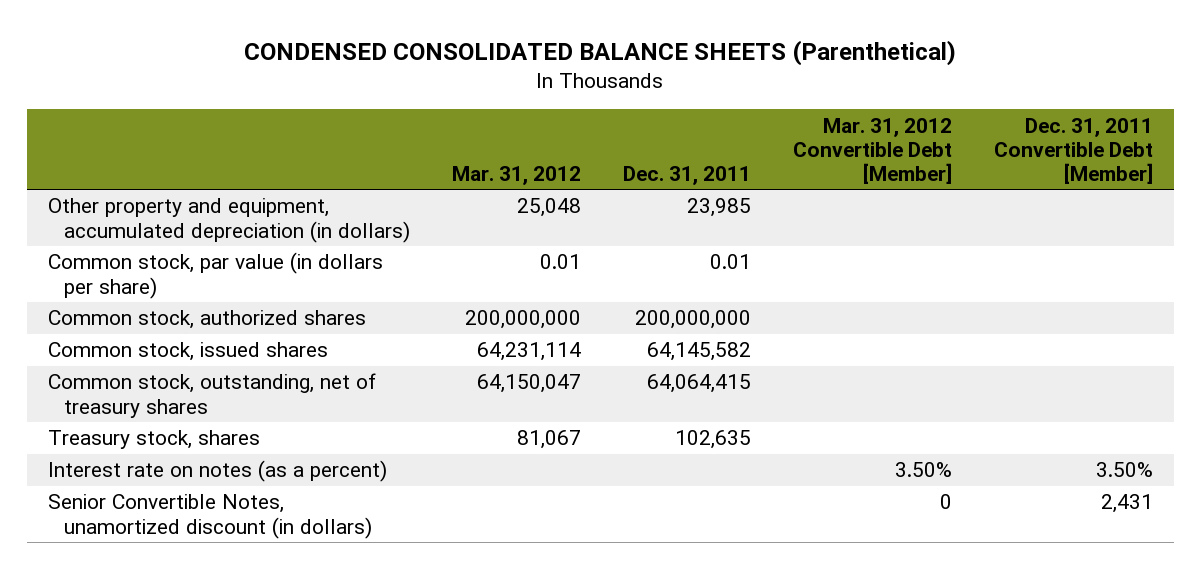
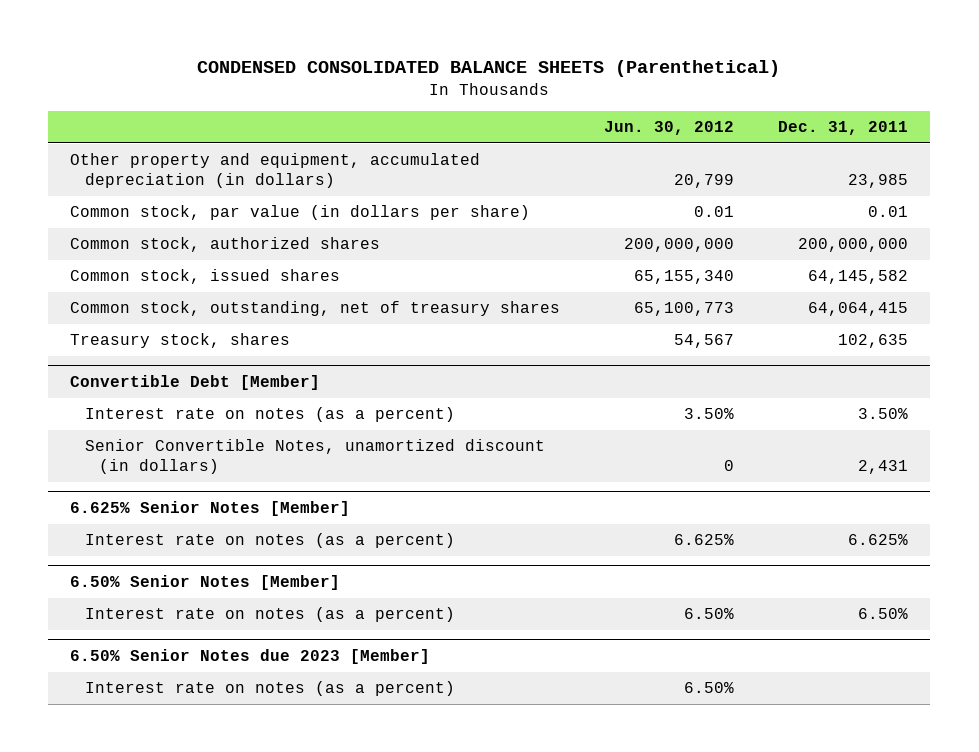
- | Mar. 31, 2012 | Dec. 31, 2011 | Mar. 31, 2012 Convertible Debt [Member] | Dec. 31, 2011 Convertible Debt [Member]
+ | Jun. 30, 2012 | Dec. 31, 2011
+ Convertible Debt [Member]
+ Interest rate on notes (as a percent) | 3.50% | 3.50%
+ Senior Convertible Notes, unamortized discount (in dollars) | 0 | 2,431
+ 6.625% Senior Notes [Member]
+ Interest rate on notes (as a percent) | 6.625% | 6.625%
+ 6.50% Senior Notes [Member]
+ Interest rate on notes (as a percent) | 6.50% | 6.50%
+ 6.50% Senior Notes due 2023 [Member]
- Senior Convertible Notes, unamortized discount (in dollars) | | | 0 | 2,431

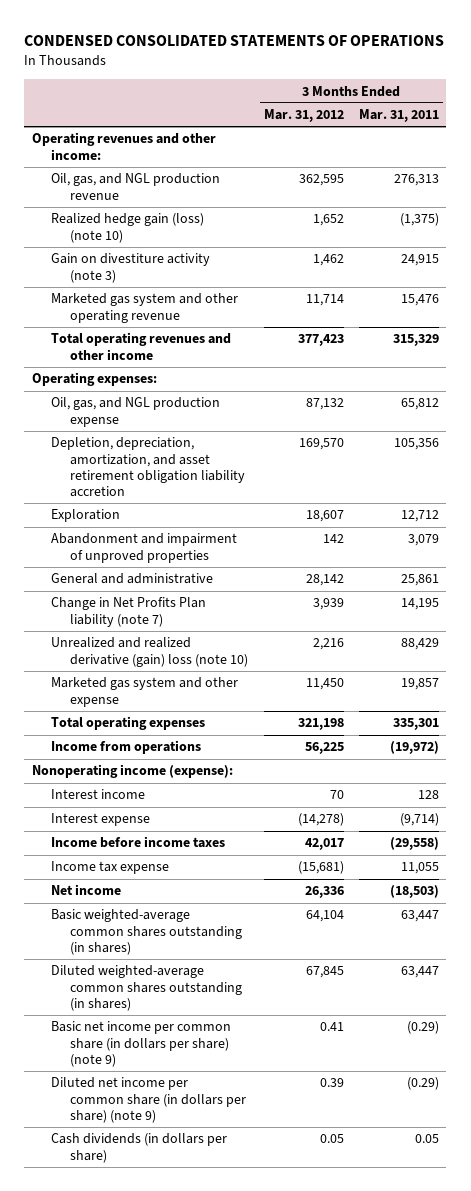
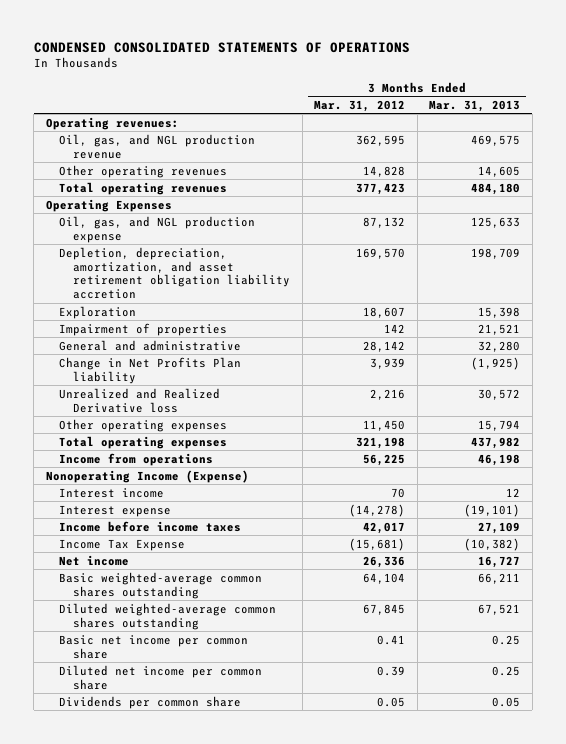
- | 3 Months Ended Mar. 31, 2012 | 3 Months Ended Mar. 31, 2011
+ | 3 Months Ended Mar. 31, 2012 | 3 Months Ended Mar. 31, 2013
- Operating revenues and other income:
+ Operating revenues:
- Realized hedge gain (loss) (note 10) | 1,652 | (1,375)
- Gain on divestiture activity (note 3) | 1,462 | 24,915
- Marketed gas system and other operating revenue | 11,714 | 15,476
- Total operating revenues and other income | 377,423 | 315,329
- Operating expenses:
+ Other operating revenues | 14,828 | 14,605
+ Total operating revenues | 377,423 | 484,180
+ Operating Expenses
- Abandonment and impairment of unproved properties | 142 | 3,079
+ Impairment of properties | 142 | 21,521
- Change in Net Profits Plan liability (note 7) | 3,939 | 14,195
- Unrealized and realized derivative (gain) loss (note 10) | 2,216 | 88,429
- Marketed gas system and other expense | 11,450 | 19,857
+ Change in Net Profits Plan liability | 3,939 | (1,925)
+ Unrealized and Realized Derivative loss | 2,216 | 30,572
+ Other operating expenses | 11,450 | 15,794
- Nonoperating income (expense):
+ Nonoperating Income (Expense)
- Income tax expense | (15,681) | 11,055
+ Income Tax Expense | (15,681) | (10,382)
- Basic weighted-average common shares outstanding (in shares) | 64,104 | 63,447
- Diluted weighted-average common shares outstanding (in shares) | 67,845 | 63,447
- Basic net income per common share (in dollars per share) (note 9) | 0.41 | (0.29)
- Diluted net income per common share (in dollars per share) (note 9) | 0.39 | (0.29)
- Cash dividends (in dollars per share) | 0.05 | 0.05
+ Basic weighted-average common shares outstanding | 64,104 | 66,211
+ Diluted weighted-average common shares outstanding | 67,845 | 67,521
+ Basic net income per common share | 0.41 | 0.25
+ Diluted net income per common share | 0.39 | 0.25
+ Dividends per common share | 0.05 | 0.05

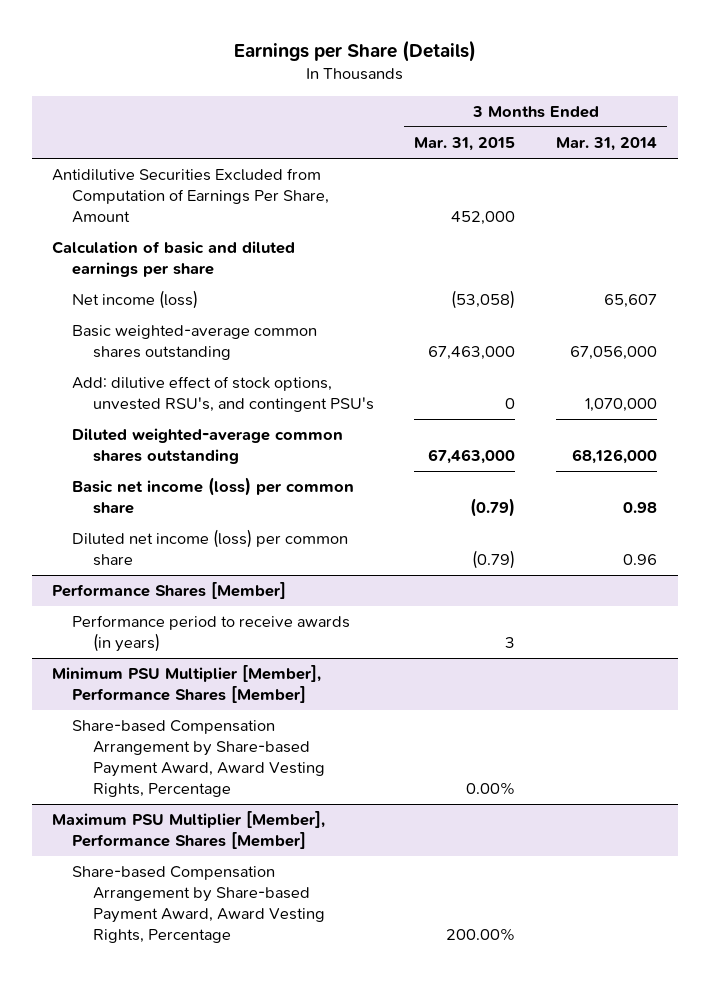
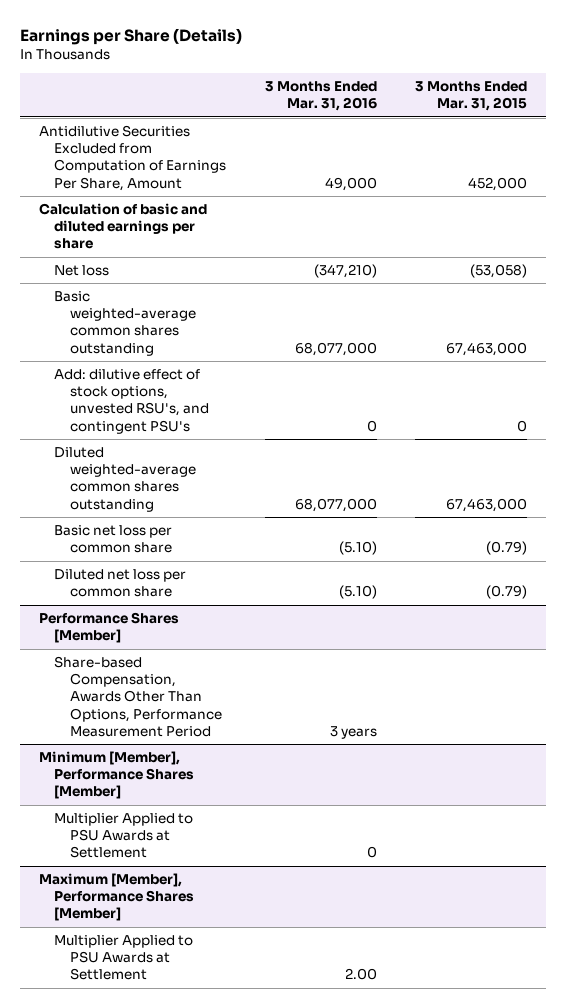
- | 3 Months Ended Mar. 31, 2015 | 3 Months Ended Mar. 31, 2014
+ | 3 Months Ended Mar. 31, 2016 | 3 Months Ended Mar. 31, 2015
- Net income (loss) | (53,058) | 65,607
+ Net loss | (347,210) | (53,058)
- Basic net income (loss) per common share | (0.79) | 0.98
- Diluted net income (loss) per common share | (0.79) | 0.96
+ Basic net loss per common share | (5.10) | (0.79)
+ Diluted net loss per common share | (5.10) | (0.79)
@ Performance Shares [Member]
- Performance period to receive awards (in years) | 3 |
- Minimum PSU Multiplier [Member], Performance Shares [Member]
- Share-based Compensation Arrangement by Share-based Payment Award, Award Vesting Rights, Percentage | 0.00% |
- Maximum PSU Multiplier [Member], Performance Shares [Member]
- Share-based Compensation Arrangement by Share-based Payment Award, Award Vesting Rights, Percentage | 200.00% |
@ Performance Shares [Member]
+ Share-based Compensation, Awards Other Than Options, Performance Measurement Period | 3 years |
+ Minimum [Member], Performance Shares [Member]
+ Multiplier Applied to PSU Awards at Settlement | 0 |
+ Maximum [Member], Performance Shares [Member]
+ Multiplier Applied to PSU Awards at Settlement | 2.00 |

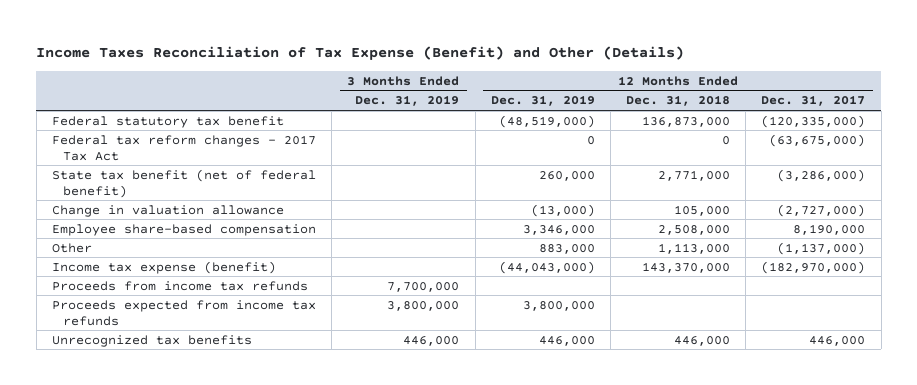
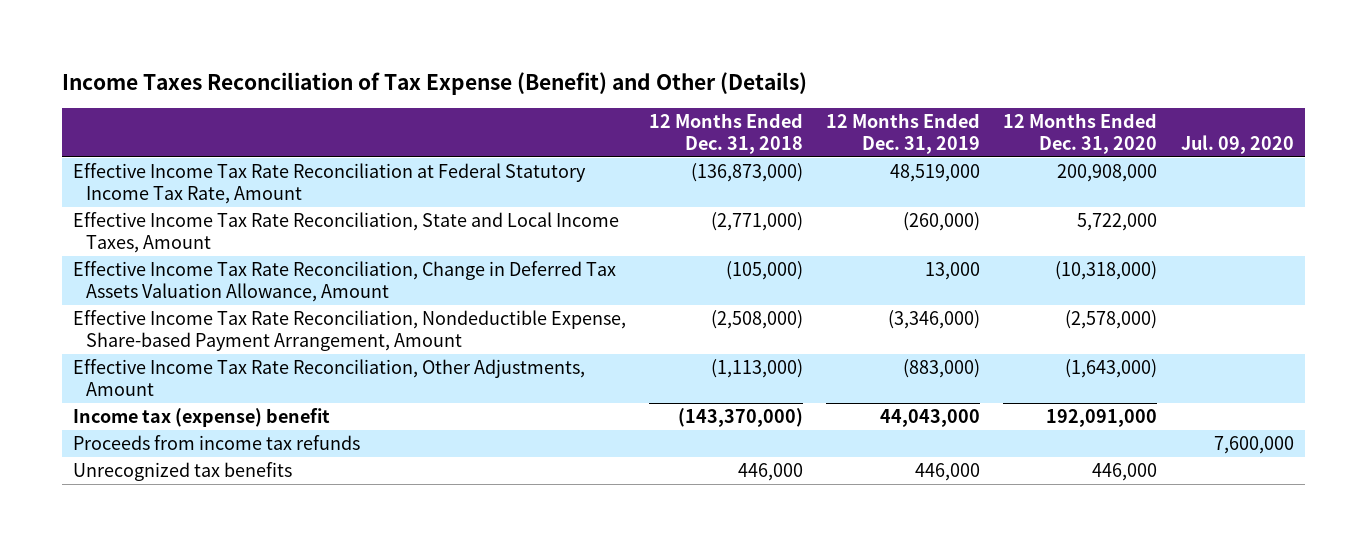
- | 3 Months Ended Dec. 31, 2019 | 12 Months Ended Dec. 31, 2019 | 12 Months Ended Dec. 31, 2018 | 12 Months Ended Dec. 31, 2017
+ | 12 Months Ended Dec. 31, 2018 | 12 Months Ended Dec. 31, 2019 | 12 Months Ended Dec. 31, 2020 | Jul. 09, 2020
- Federal statutory tax benefit | | (48,519,000) | 136,873,000 | (120,335,000)
- Federal tax reform changes - 2017 Tax Act | | 0 | 0 | (63,675,000)
- State tax benefit (net of federal benefit) | | 260,000 | 2,771,000 | (3,286,000)
- Change in valuation allowance | | (13,000) | 105,000 | (2,727,000)
- Employee share-based compensation | | 3,346,000 | 2,508,000 | 8,190,000
- Other | | 883,000 | 1,113,000 | (1,137,000)
- Income tax expense (benefit) | | (44,043,000) | 143,370,000 | (182,970,000)
+ Effective Income Tax Rate Reconciliation at Federal Statutory Income Tax Rate, Amount | (136,873,000) | 48,519,000 | 200,908,000 |
+ Effective Income Tax Rate Reconciliation, State and Local Income Taxes, Amount | (2,771,000) | (260,000) | 5,722,000 |
+ Effective Income Tax Rate Reconciliation, Change in Deferred Tax Assets Valuation Allowance, Amount | (105,000) | 13,000 | (10,318,000) |
+ Effective Income Tax Rate Reconciliation, Nondeductible Expense, Share-based Payment Arrangement, Amount | (2,508,000) | (3,346,000) | (2,578,000) |
+ Effective Income Tax Rate Reconciliation, Other Adjustments, Amount | (1,113,000) | (883,000) | (1,643,000) |
+ Income tax (expense) benefit | (143,370,000) | 44,043,000 | 192,091,000 |
- Proceeds expected from income tax refunds | 3,800,000 | 3,800,000 | |

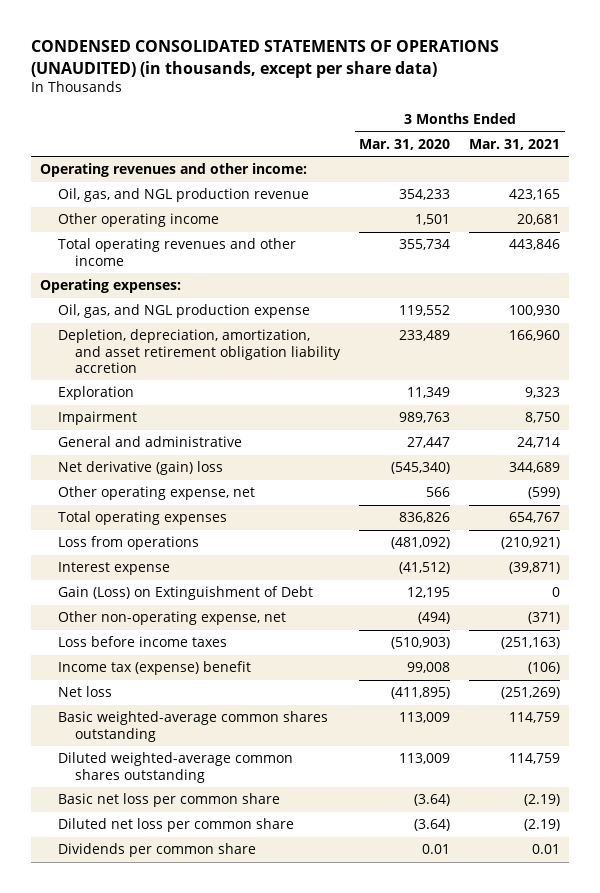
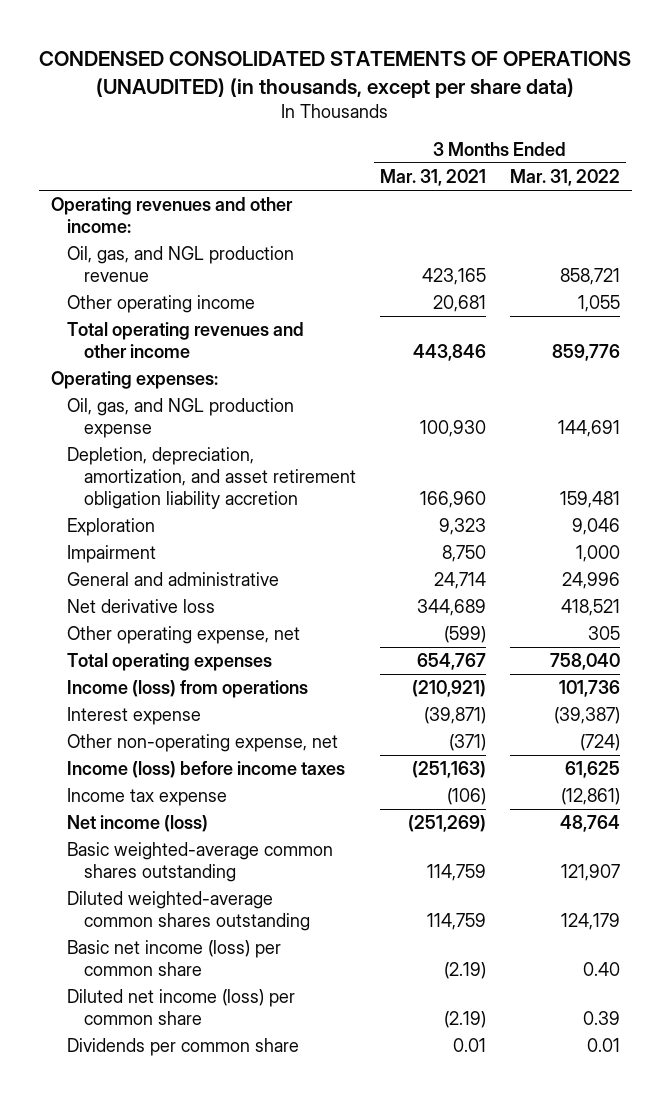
- | 3 Months Ended Mar. 31, 2020 | 3 Months Ended Mar. 31, 2021
+ | 3 Months Ended Mar. 31, 2021 | 3 Months Ended Mar. 31, 2022
- Net derivative (gain) loss | (545,340) | 344,689
+ Net derivative loss | 344,689 | 418,521
- Loss from operations | (481,092) | (210,921)
+ Income (loss) from operations | (210,921) | 101,736
- Gain (Loss) on Extinguishment of Debt | 12,195 | 0
- Loss before income taxes | (510,903) | (251,163)
- Income tax (expense) benefit | 99,008 | (106)
- Net loss | (411,895) | (251,269)
+ Income (loss) before income taxes | (251,163) | 61,625
+ Income tax expense | (106) | (12,861)
+ Net income (loss) | (251,269) | 48,764
- Basic net loss per common share | (3.64) | (2.19)
- Diluted net loss per common share | (3.64) | (2.19)
+ Basic net income (loss) per common share | (2.19) | 0.40
+ Diluted net income (loss) per common share | (2.19) | 0.39

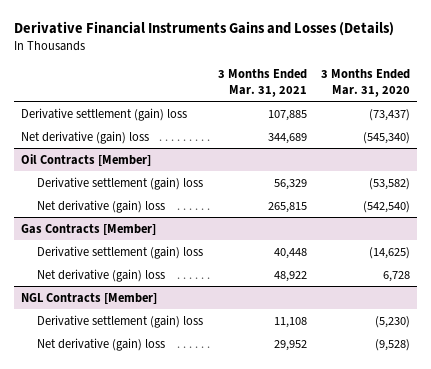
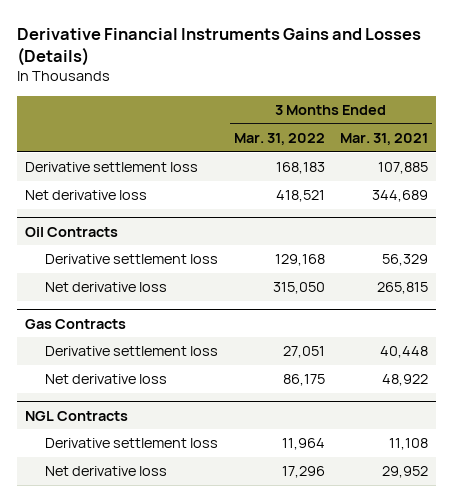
- | 3 Months Ended Mar. 31, 2021 | 3 Months Ended Mar. 31, 2020
+ | 3 Months Ended Mar. 31, 2022 | 3 Months Ended Mar. 31, 2021
- Derivative settlement (gain) loss | 107,885 | (73,437)
- Net derivative (gain) loss | 344,689 | (545,340)
- Oil Contracts [Member]
- Derivative settlement (gain) loss | 56,329 | (53,582)
- Net derivative (gain) loss | 265,815 | (542,540)
- Gas Contracts [Member]
- Derivative settlement (gain) loss | 40,448 | (14,625)
- Net derivative (gain) loss | 48,922 | 6,728
- NGL Contracts [Member]
- Derivative settlement (gain) loss | 11,108 | (5,230)
- Net derivative (gain) loss | 29,952 | (9,528)
+ Derivative settlement loss | 168,183 | 107,885
+ Net derivative loss | 418,521 | 344,689
+ Oil Contracts
+ Derivative settlement loss | 129,168 | 56,329
+ Net derivative loss | 315,050 | 265,815
+ Gas Contracts
+ Derivative settlement loss | 27,051 | 40,448
+ Net derivative loss | 86,175 | 48,922
+ NGL Contracts
+ Derivative settlement loss | 11,964 | 11,108
+ Net derivative loss | 17,296 | 29,952

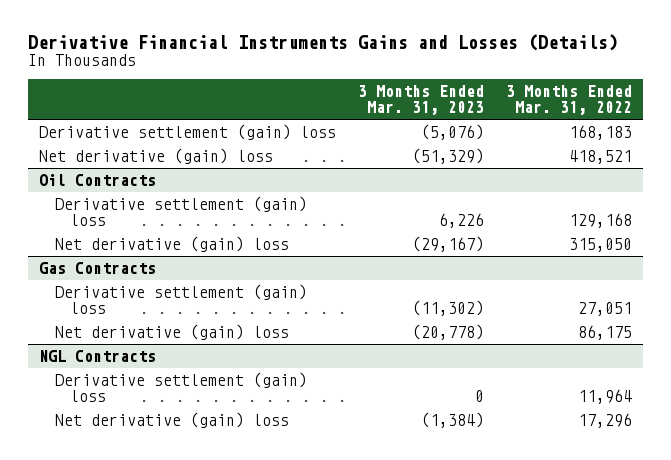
- | 3 Months Ended Mar. 31, 2022 | 3 Months Ended Mar. 31, 2021
+ | 3 Months Ended Mar. 31, 2023 | 3 Months Ended Mar. 31, 2022
- Derivative settlement loss | 168,183 | 107,885
- Net derivative loss | 418,521 | 344,689
+ Derivative settlement (gain) loss | (5,076) | 168,183
+ Net derivative (gain) loss | (51,329) | 418,521
@ Oil Contracts
- Derivative settlement loss | 129,168 | 56,329
- Net derivative loss | 315,050 | 265,815
+ Derivative settlement (gain) loss | 6,226 | 129,168
+ Net derivative (gain) loss | (29,167) | 315,050
@ Gas Contracts
- Derivative settlement loss | 27,051 | 40,448
- Net derivative loss | 86,175 | 48,922
+ Derivative settlement (gain) loss | (11,302) | 27,051
+ Net derivative (gain) loss | (20,778) | 86,175
@ NGL Contracts
- Derivative settlement loss | 11,964 | 11,108
- Net derivative loss | 17,296 | 29,952
+ Derivative settlement (gain) loss | 0 | 11,964
+ Net derivative (gain) loss | (1,384) | 17,296

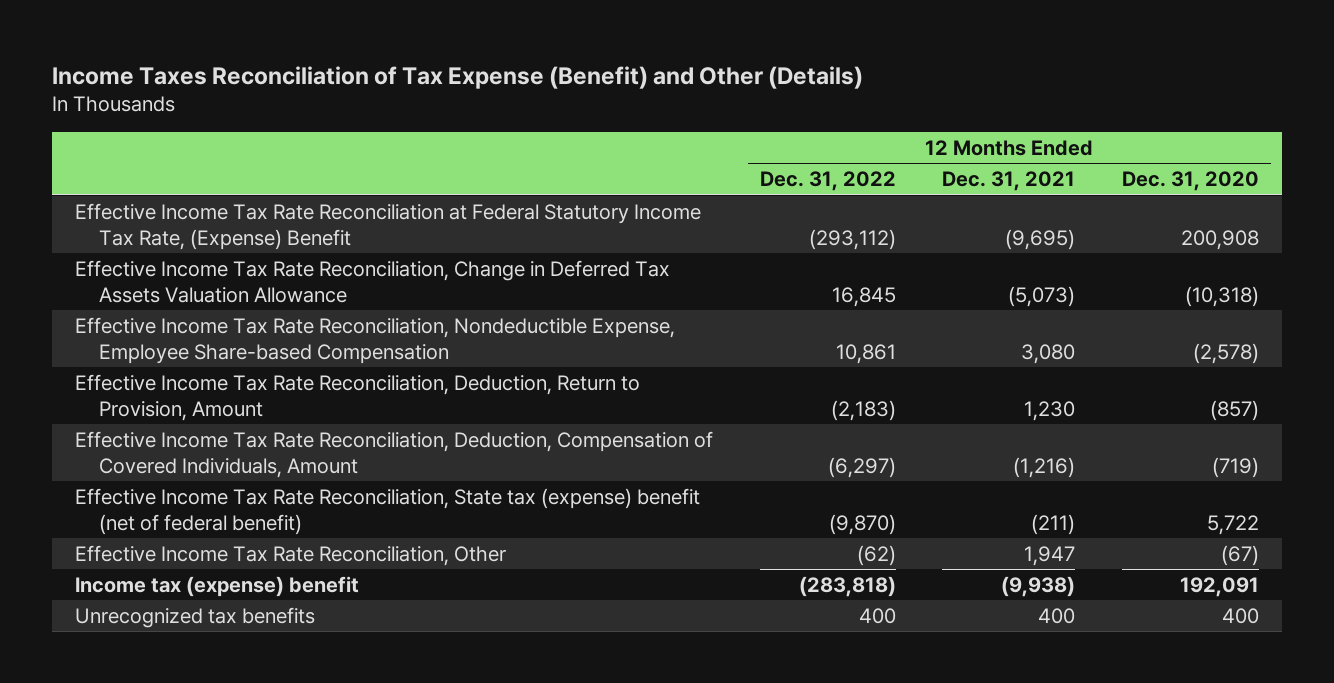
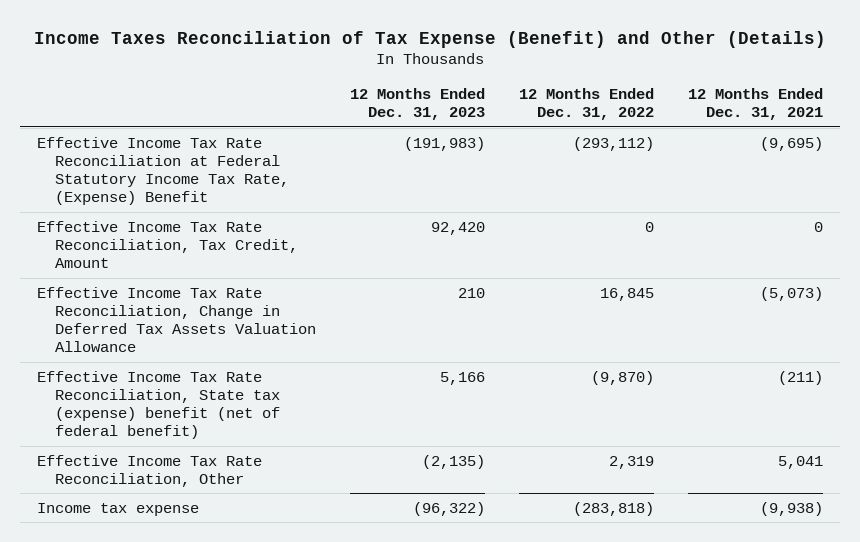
- | 12 Months Ended Dec. 31, 2022 | 12 Months Ended Dec. 31, 2021 | 12 Months Ended Dec. 31, 2020
+ | 12 Months Ended Dec. 31, 2023 | 12 Months Ended Dec. 31, 2022 | 12 Months Ended Dec. 31, 2021
+ Effective Income Tax Rate Reconciliation, Tax Credit, Amount | 92,420 | 0 | 0
- Effective Income Tax Rate Reconciliation, Nondeductible Expense, Employee Share-based Compensation | 10,861 | 3,080 | (2,578)
- Effective Income Tax Rate Reconciliation, Deduction, Return to Provision, Amount | (2,183) | 1,230 | (857)
- Effective Income Tax Rate Reconciliation, Deduction, Compensation of Covered Individuals, Amount | (6,297) | (1,216) | (719)
- Effective Income Tax Rate Reconciliation, Other | (62) | 1,947 | (67)
- Income tax (expense) benefit | (283,818) | (9,938) | 192,091
- Unrecognized tax benefits | 400 | 400 | 400
+ Effective Income Tax Rate Reconciliation, Other | (2,135) | 2,319 | 5,041
+ Income tax expense | (96,322) | (283,818) | (9,938)

